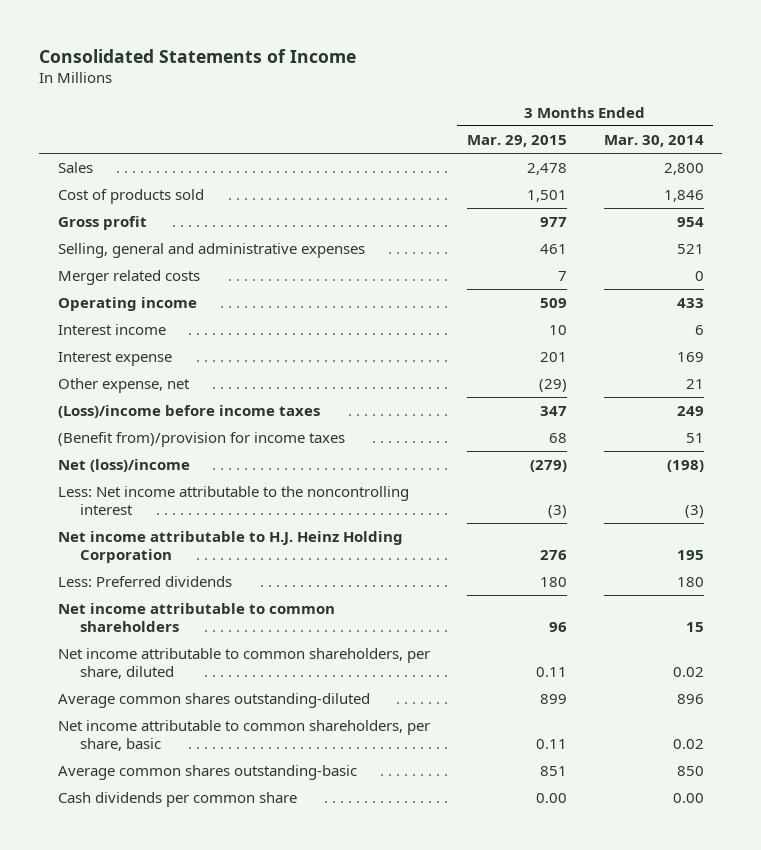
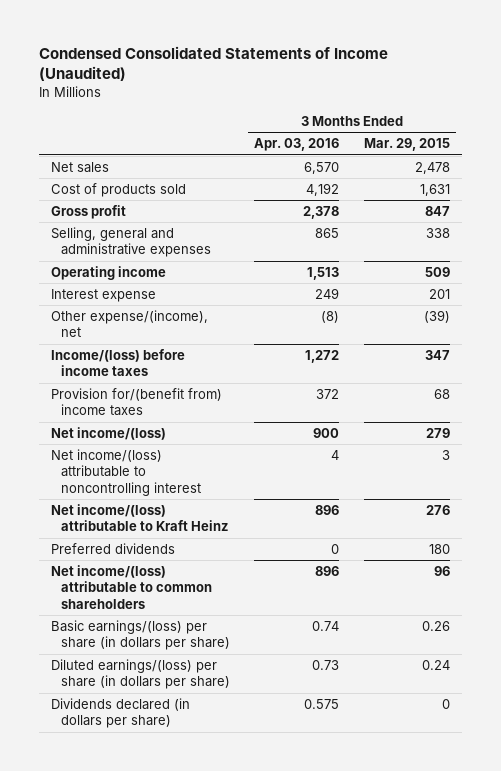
- Consolidated Statements of Income
+ Condensed Consolidated Statements of Income (Unaudited)
- | 3 Months Ended Mar. 29, 2015 | 3 Months Ended Mar. 30, 2014
+ | 3 Months Ended Apr. 03, 2016 | 3 Months Ended Mar. 29, 2015
- Sales | 2,478 | 2,800
- Cost of products sold | 1,501 | 1,846
- Gross profit | 977 | 954
- Selling, general and administrative expenses | 461 | 521
- Merger related costs | 7 | 0
+ Net sales | 6,570 | 2,478
+ Cost of products sold | 4,192 | 1,631
+ Gross profit | 2,378 | 847
+ Selling, general and administrative expenses | 865 | 338
- Interest income | 10 | 6
- Other expense, net | (29) | 21
- (Loss)/income before income taxes | 347 | 249
- (Benefit from)/provision for income taxes | 68 | 51
- Net (loss)/income | (279) | (198)
- Less: Net income attributable to the noncontrolling interest | (3) | (3)
- Net income attributable to H.J. Heinz Holding Corporation | 276 | 195
- Less: Preferred dividends | 180 | 180
- Net income attributable to common shareholders | 96 | 15
- Net income attributable to common shareholders, per share, diluted | 0.11 | 0.02
- Average common shares outstanding-diluted | 899 | 896
- Net income attributable to common shareholders, per share, basic | 0.11 | 0.02
- Average common shares outstanding-basic | 851 | 850
- Cash dividends per common share | 0.00 | 0.00
+ Other expense/(income), net | (8) | (39)
+ Income/(loss) before income taxes | 1,272 | 347
+ Provision for/(benefit from) income taxes | 372 | 68
+ Net income/(loss) | 900 | 279
+ Net income/(loss) attributable to noncontrolling interest | 4 | 3
+ Net income/(loss) attributable to Kraft Heinz | 896 | 276
+ Preferred dividends | 0 | 180
+ Net income/(loss) attributable to common shareholders | 896 | 96
+ Basic earnings/(loss) per share (in dollars per share) | 0.74 | 0.26
+ Diluted earnings/(loss) per share (in dollars per share) | 0.73 | 0.24
+ Dividends declared (in dollars per share) | 0.575 | 0

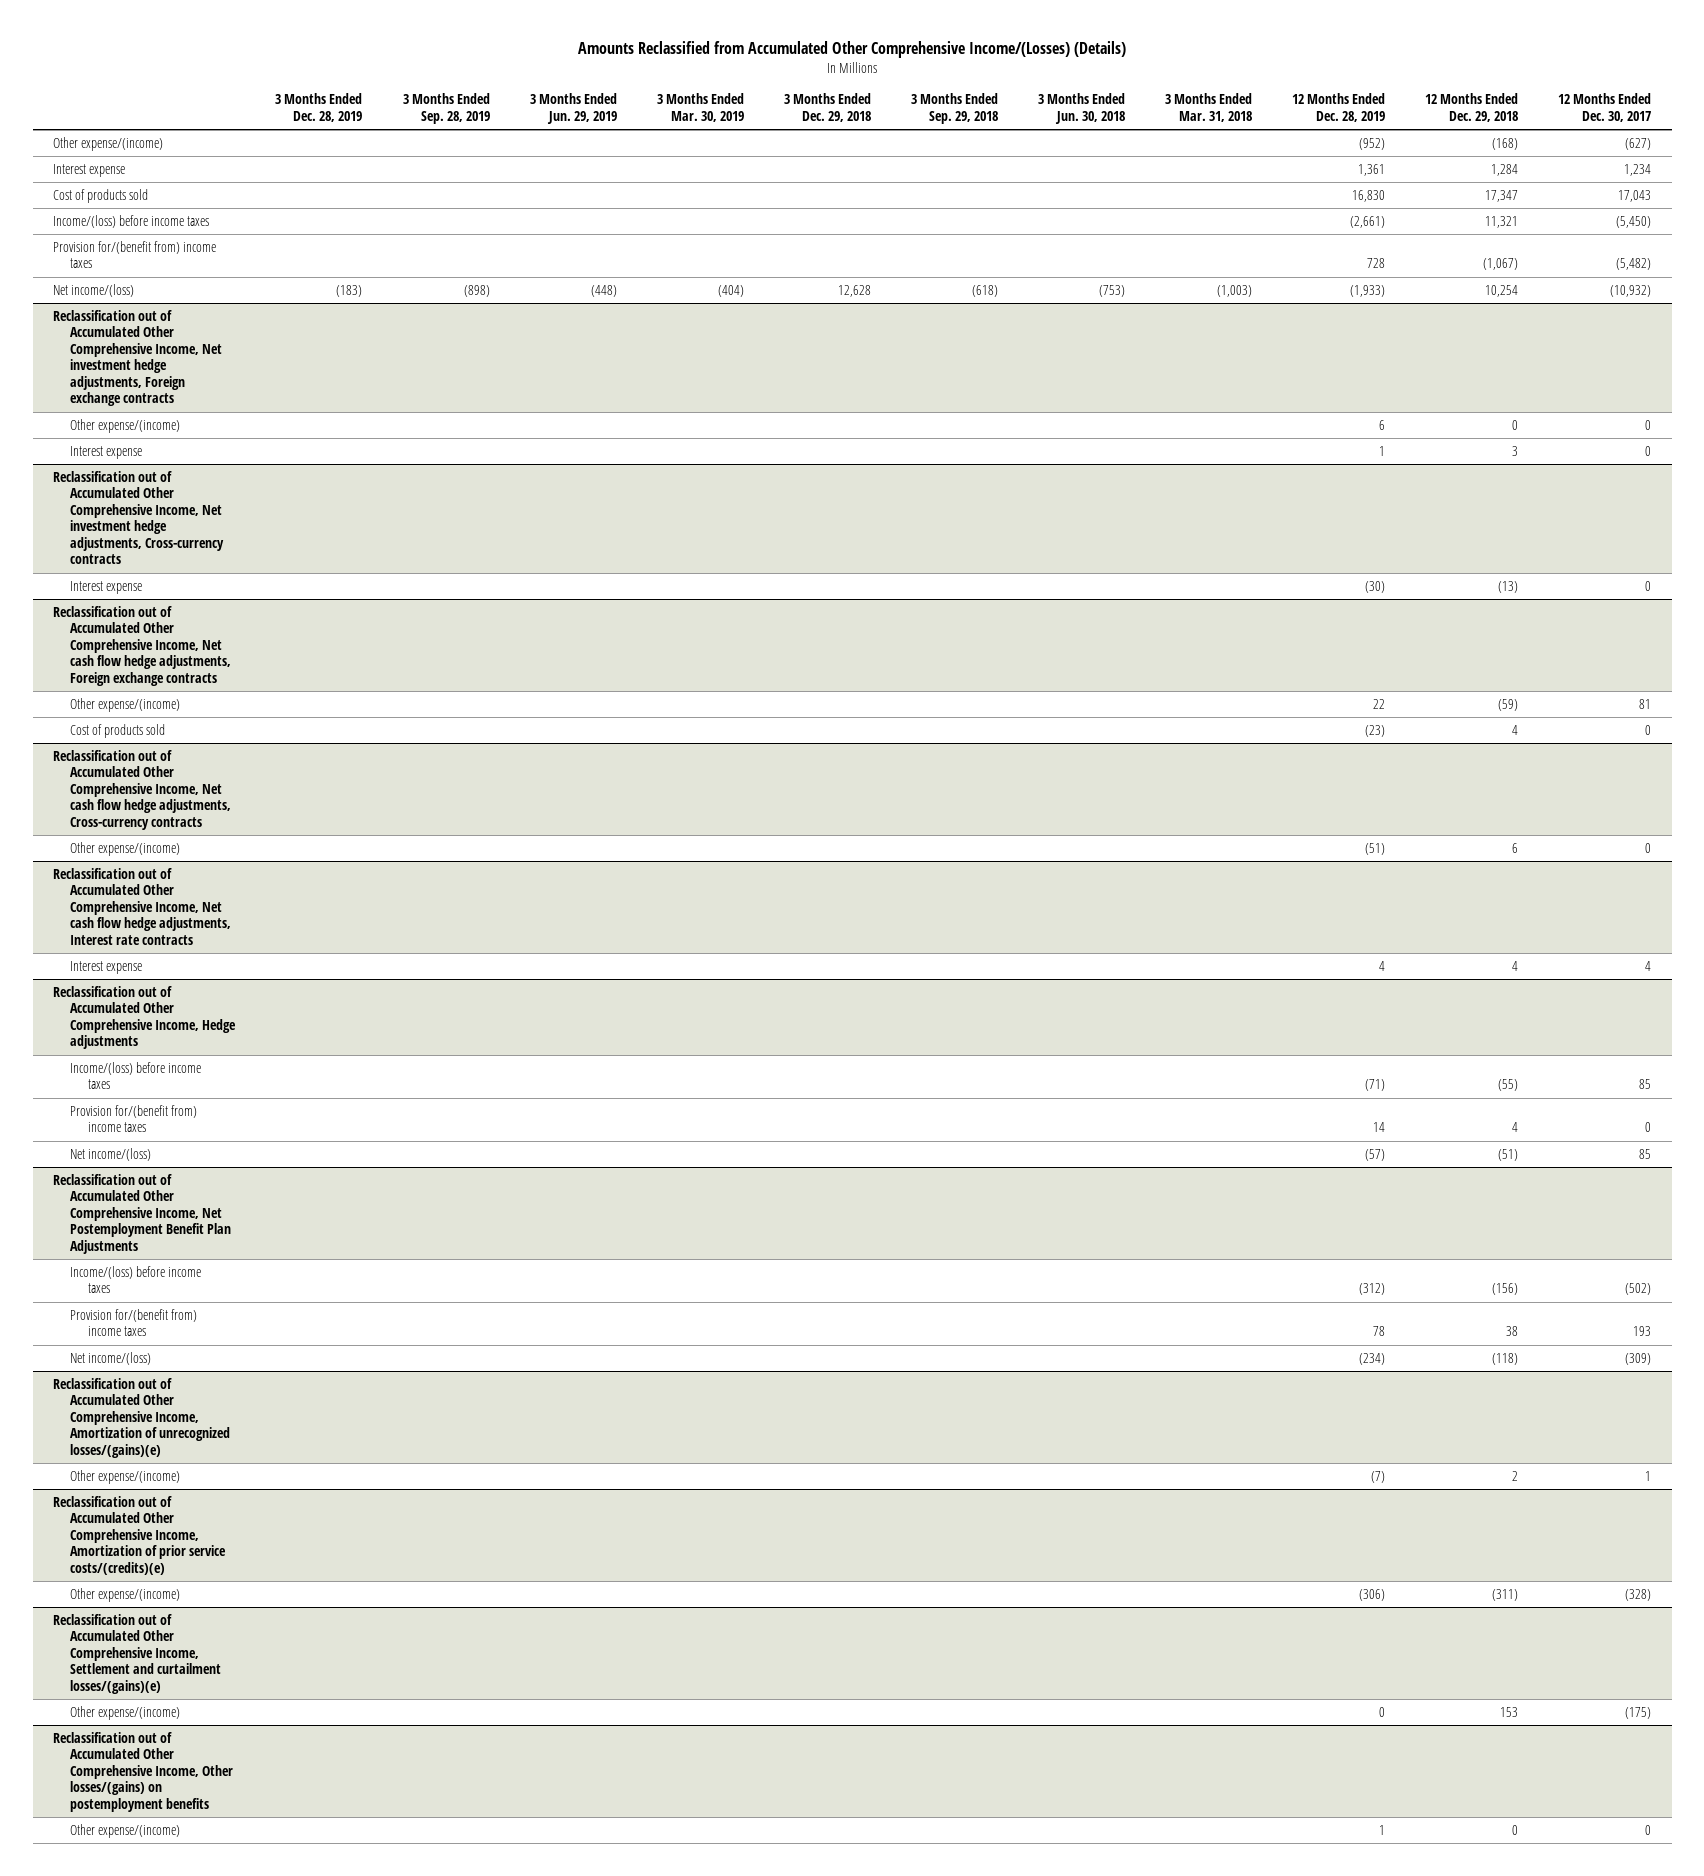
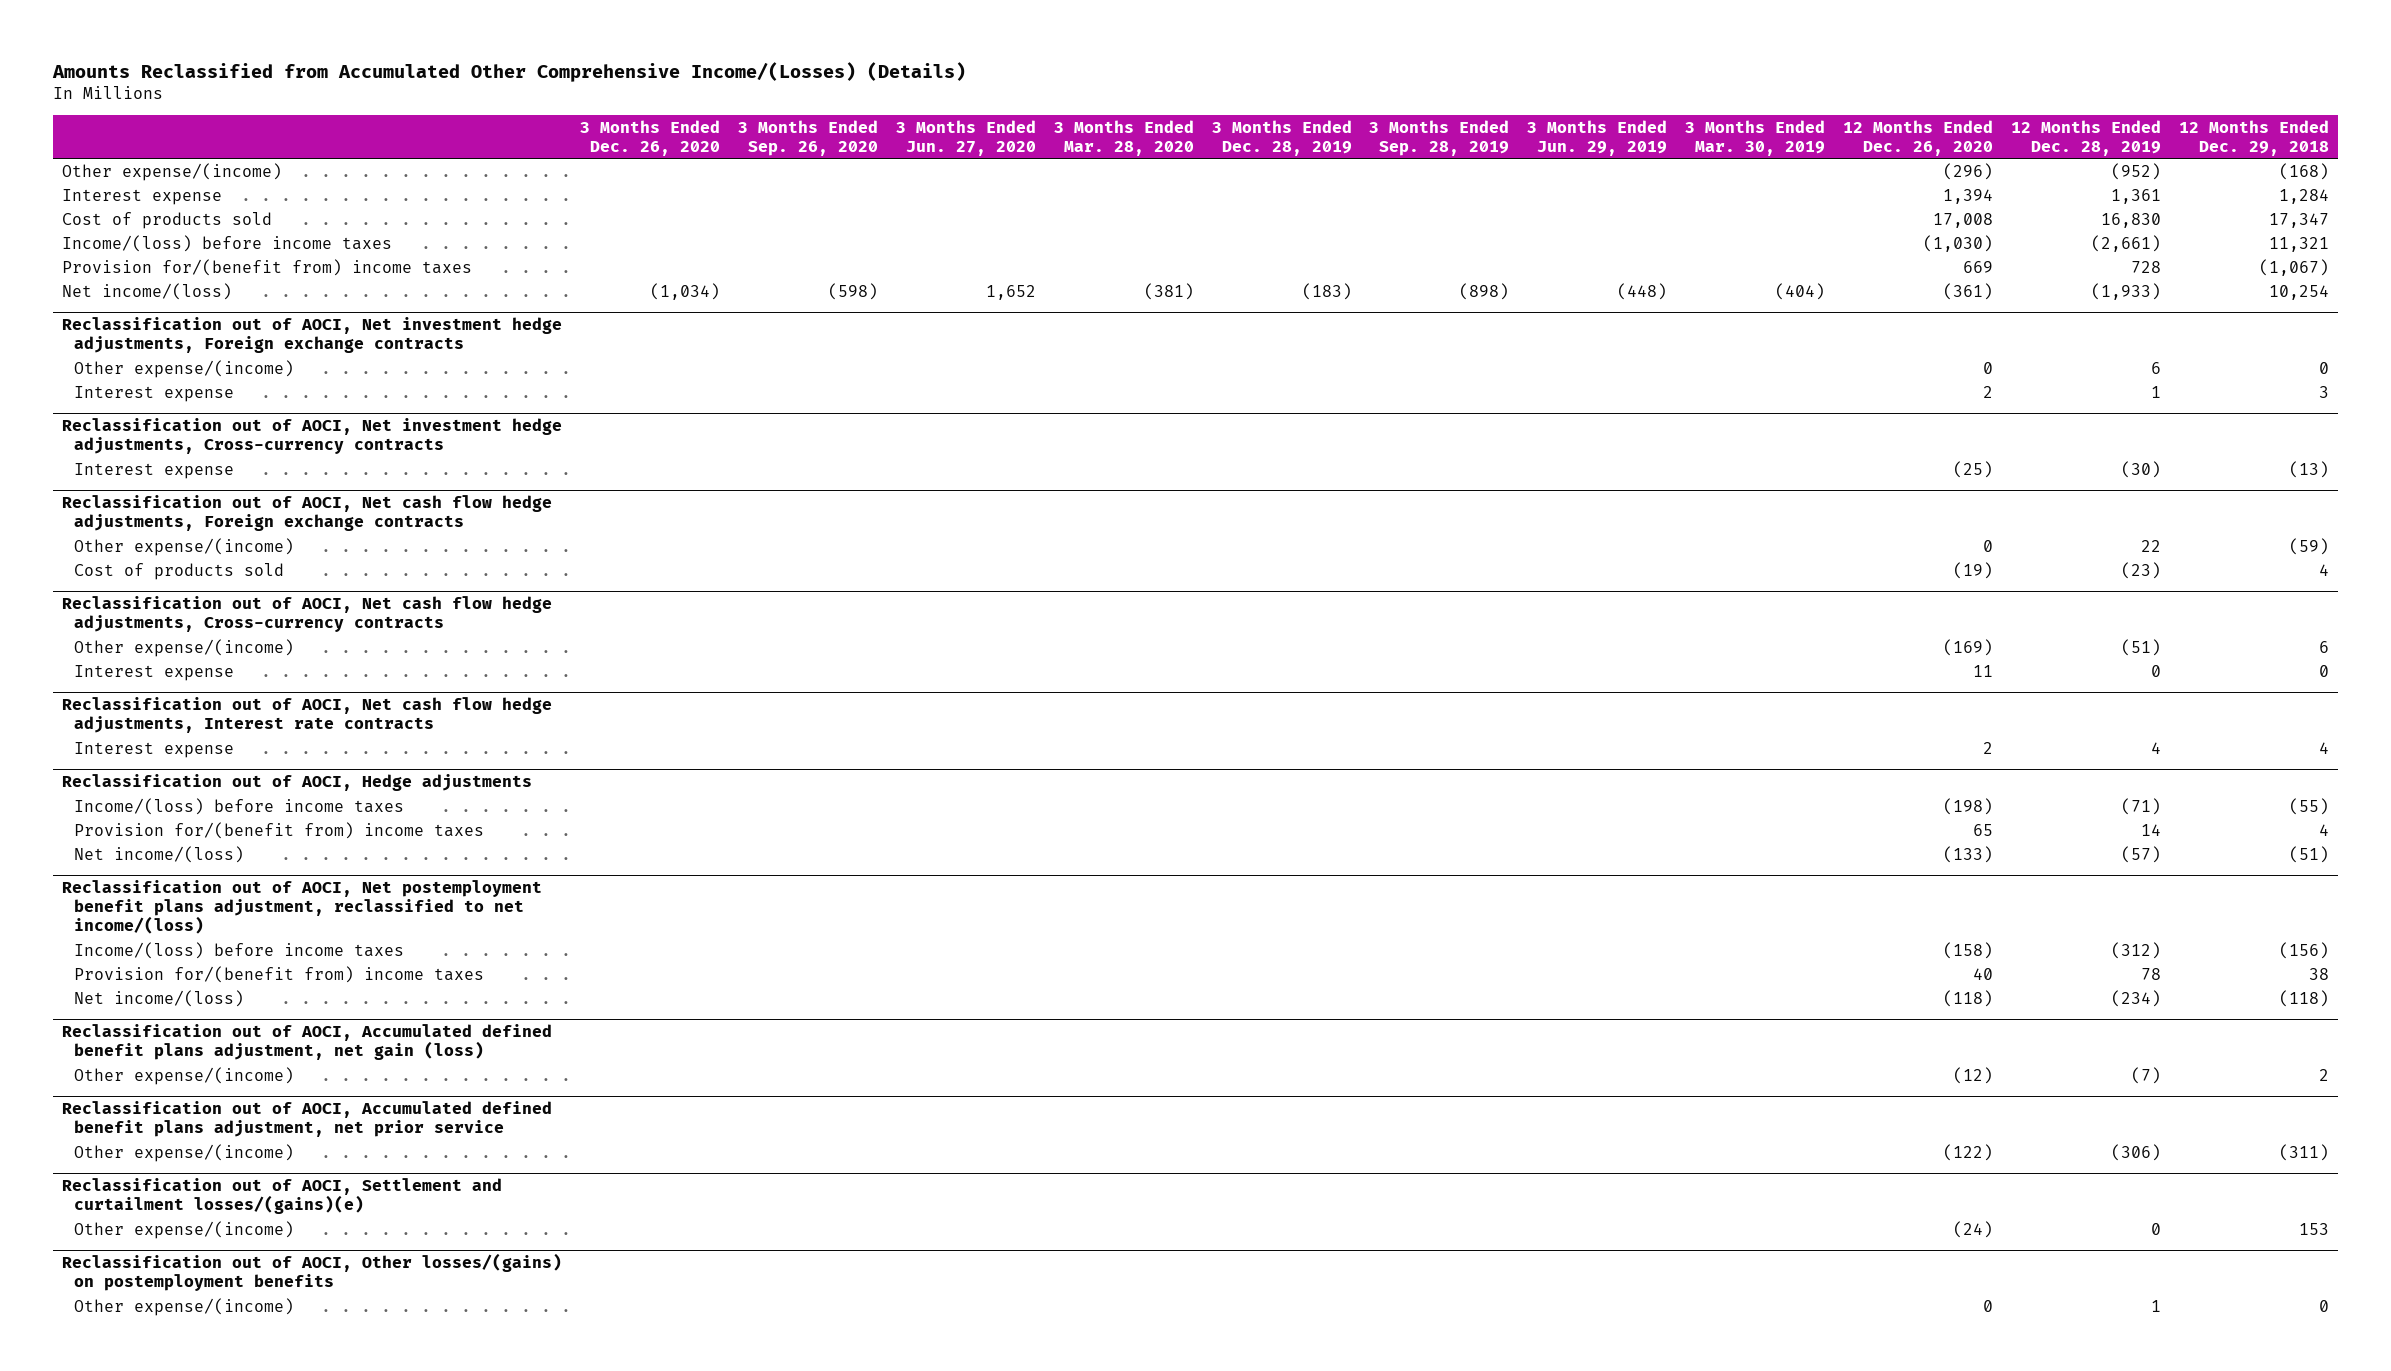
- | 3 Months Ended Dec. 28, 2019 | 3 Months Ended Sep. 28, 2019 | 3 Months Ended Jun. 29, 2019 | 3 Months Ended Mar. 30, 2019 | 3 Months Ended Dec. 29, 2018 | 3 Months Ended Sep. 29, 2018 | 3 Months Ended Jun. 30, 2018 | 3 Months Ended Mar. 31, 2018 | 12 Months Ended Dec. 28, 2019 | 12 Months Ended Dec. 29, 2018 | 12 Months Ended Dec. 30, 2017
+ | 3 Months Ended Dec. 26, 2020 | 3 Months Ended Sep. 26, 2020 | 3 Months Ended Jun. 27, 2020 | 3 Months Ended Mar. 28, 2020 | 3 Months Ended Dec. 28, 2019 | 3 Months Ended Sep. 28, 2019 | 3 Months Ended Jun. 29, 2019 | 3 Months Ended Mar. 30, 2019 | 12 Months Ended Dec. 26, 2020 | 12 Months Ended Dec. 28, 2019 | 12 Months Ended Dec. 29, 2018
- Reclassification out of Accumulated Other Comprehensive Income, Net investment hedge adjustments, Foreign exchange contracts
+ Reclassification out of AOCI, Net investment hedge adjustments, Foreign exchange contracts
- Reclassification out of Accumulated Other Comprehensive Income, Net investment hedge adjustments, Cross-currency contracts
+ Reclassification out of AOCI, Net investment hedge adjustments, Cross-currency contracts
- Reclassification out of Accumulated Other Comprehensive Income, Net cash flow hedge adjustments, Foreign exchange contracts
+ Reclassification out of AOCI, Net cash flow hedge adjustments, Foreign exchange contracts
- Reclassification out of Accumulated Other Comprehensive Income, Net cash flow hedge adjustments, Cross-currency contracts
+ Reclassification out of AOCI, Net cash flow hedge adjustments, Cross-currency contracts
- Reclassification out of Accumulated Other Comprehensive Income, Net cash flow hedge adjustments, Interest rate contracts
+ Interest expense | | | | | | | | | 11 | 0 | 0
+ Reclassification out of AOCI, Net cash flow hedge adjustments, Interest rate contracts
- Reclassification out of Accumulated Other Comprehensive Income, Hedge adjustments
+ Reclassification out of AOCI, Hedge adjustments
- Reclassification out of Accumulated Other Comprehensive Income, Net Postemployment Benefit Plan Adjustments
+ Reclassification out of AOCI, Net postemployment benefit plans adjustment, reclassified to net income/(loss)
- Reclassification out of Accumulated Other Comprehensive Income, Amortization of unrecognized losses/(gains)(e)
+ Reclassification out of AOCI, Accumulated defined benefit plans adjustment, net gain (loss)
- Reclassification out of Accumulated Other Comprehensive Income, Amortization of prior service costs/(credits)(e)
+ Reclassification out of AOCI, Accumulated defined benefit plans adjustment, net prior service
- Reclassification out of Accumulated Other Comprehensive Income, Settlement and curtailment losses/(gains)(e)
+ Reclassification out of AOCI, Settlement and curtailment losses/(gains)(e)
- Reclassification out of Accumulated Other Comprehensive Income, Other losses/(gains) on postemployment benefits
+ Reclassification out of AOCI, Other losses/(gains) on postemployment benefits

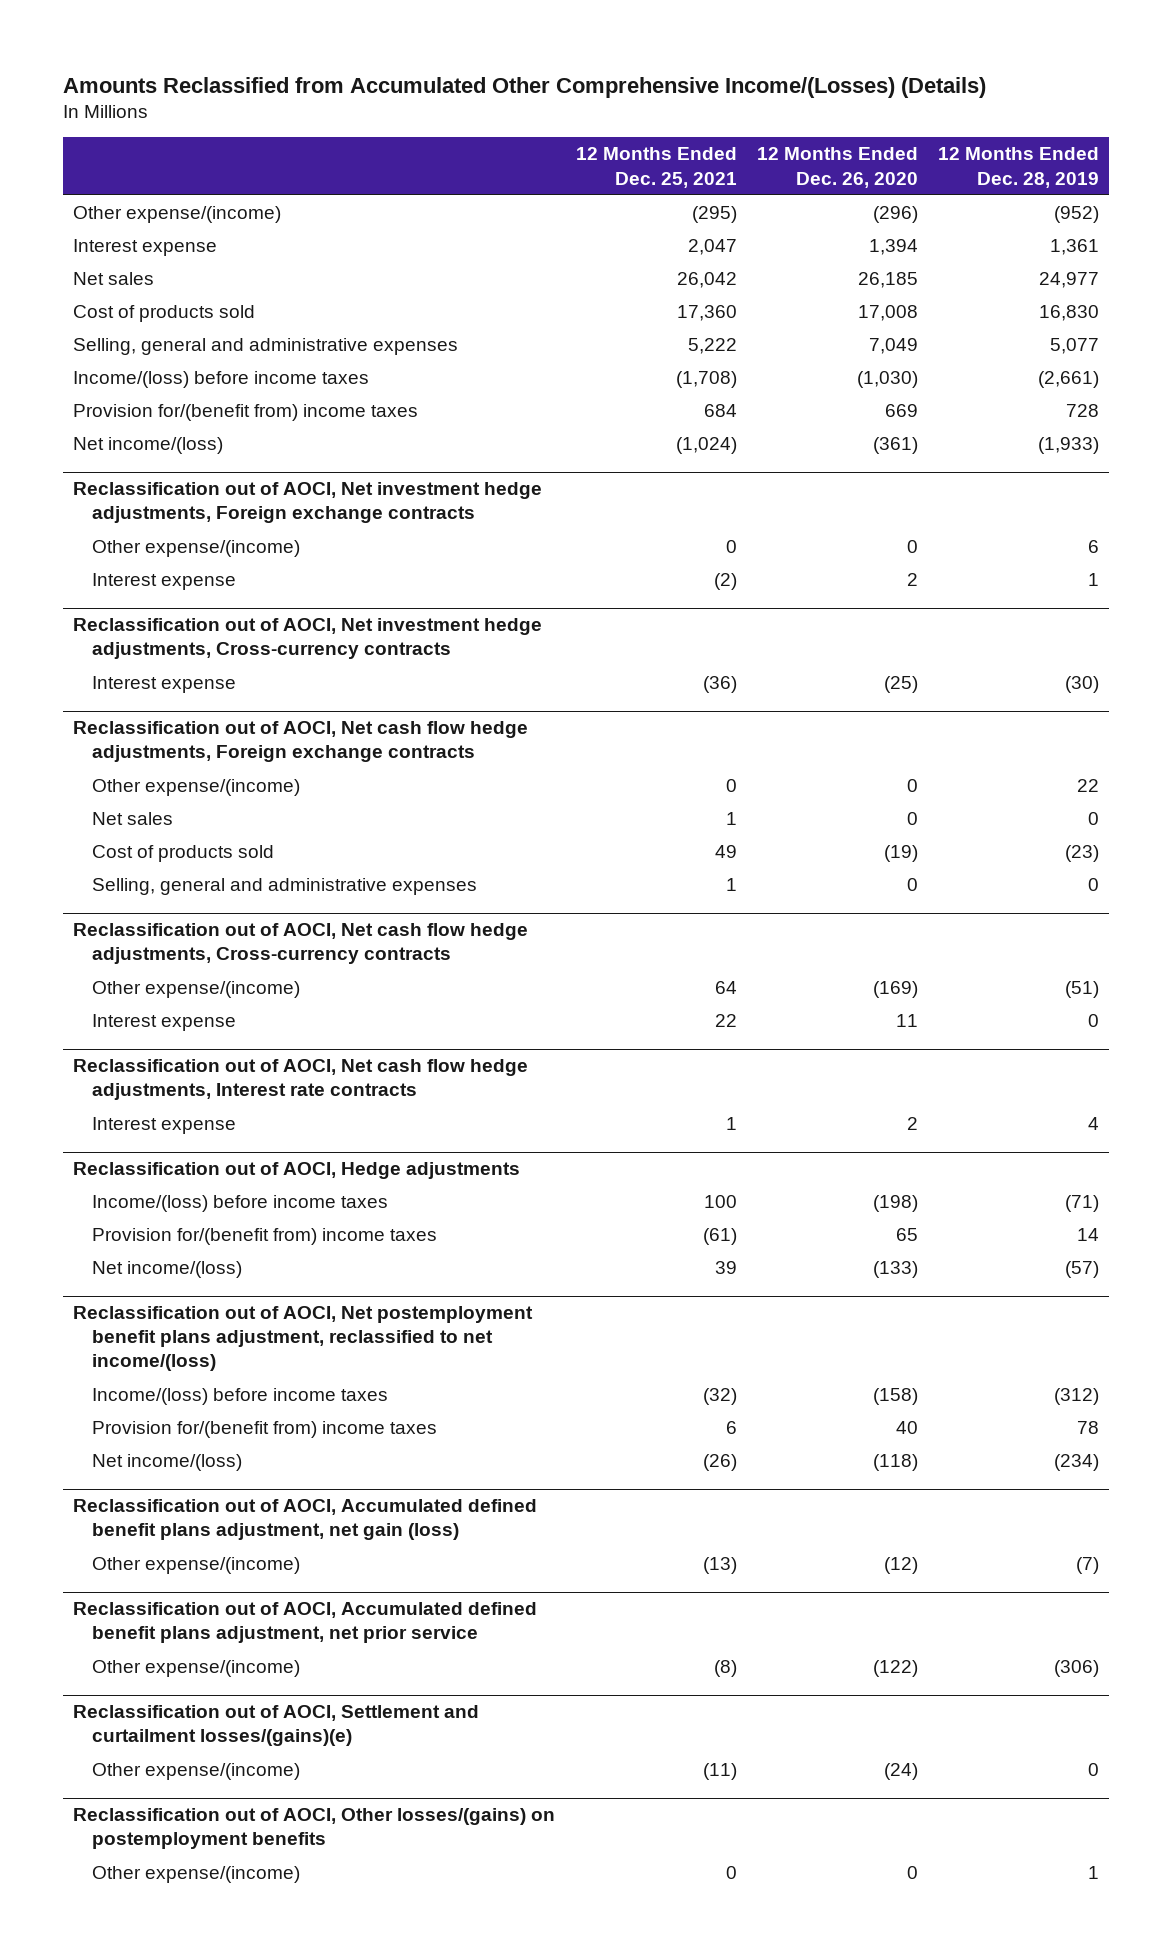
- | 3 Months Ended Dec. 26, 2020 | 3 Months Ended Sep. 26, 2020 | 3 Months Ended Jun. 27, 2020 | 3 Months Ended Mar. 28, 2020 | 3 Months Ended Dec. 28, 2019 | 3 Months Ended Sep. 28, 2019 | 3 Months Ended Jun. 29, 2019 | 3 Months Ended Mar. 30, 2019 | 12 Months Ended Dec. 26, 2020 | 12 Months Ended Dec. 28, 2019 | 12 Months Ended Dec. 29, 2018
+ | 12 Months Ended Dec. 25, 2021 | 12 Months Ended Dec. 26, 2020 | 12 Months Ended Dec. 28, 2019
+ Net sales | 26,042 | 26,185 | 24,977
+ Selling, general and administrative expenses | 5,222 | 7,049 | 5,077
@ Reclassification out of AOCI, Net cash flow hedge adjustments, Foreign exchange contracts
+ Net sales | 1 | 0 | 0
+ Selling, general and administrative expenses | 1 | 0 | 0

